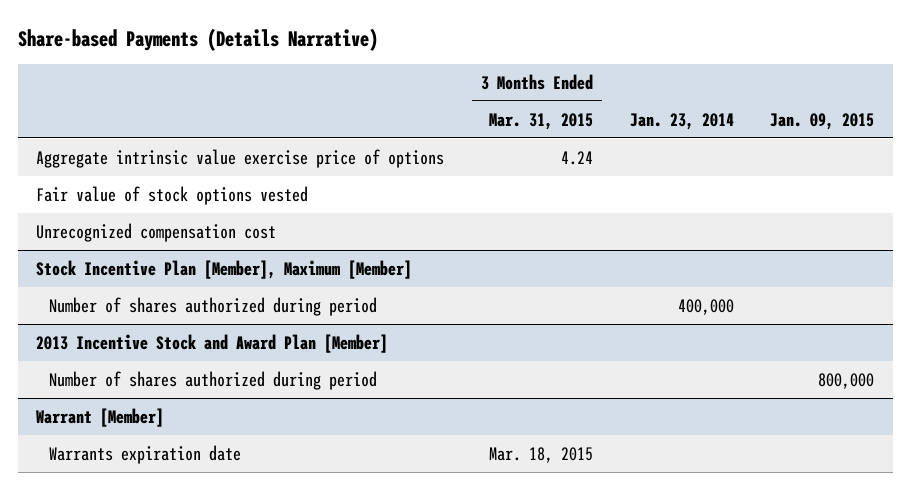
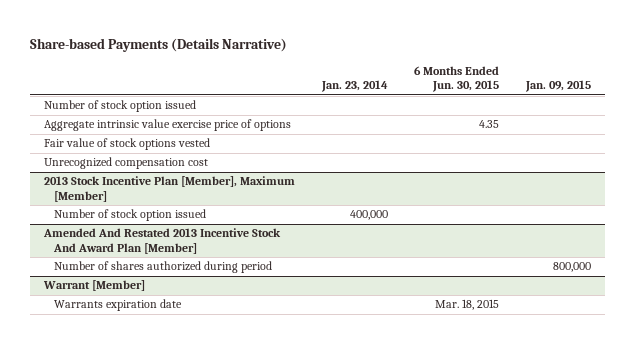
- | 3 Months Ended Mar. 31, 2015 | Jan. 23, 2014 | Jan. 09, 2015
+ | Jan. 23, 2014 | 6 Months Ended Jun. 30, 2015 | Jan. 09, 2015
+ Number of stock option issued
- Stock Incentive Plan [Member], Maximum [Member]
- Number of shares authorized during period | | 400,000 |
- 2013 Incentive Stock and Award Plan [Member]
+ 2013 Stock Incentive Plan [Member], Maximum [Member]
+ Number of stock option issued | 400,000 | |
+ Amended And Restated 2013 Incentive Stock And Award Plan [Member]

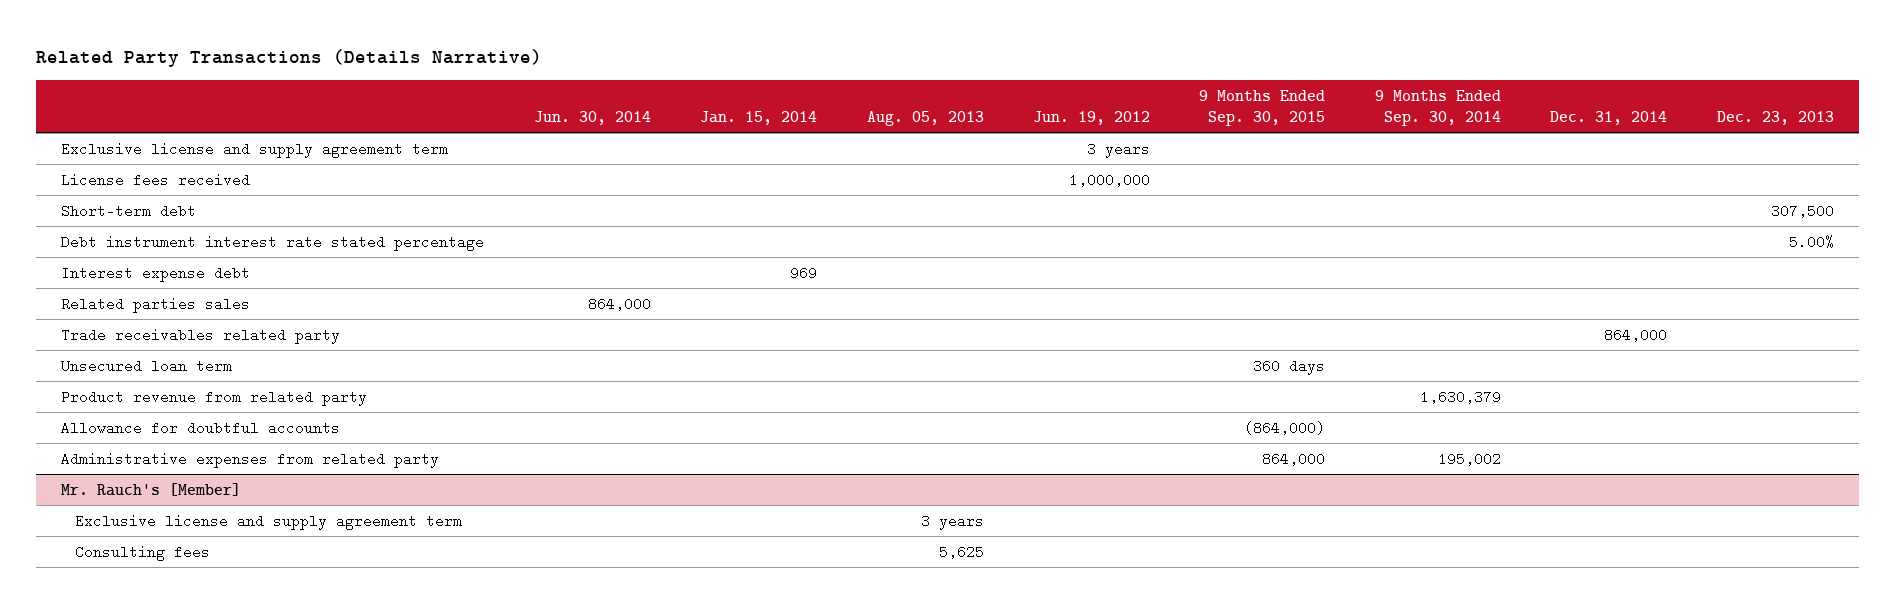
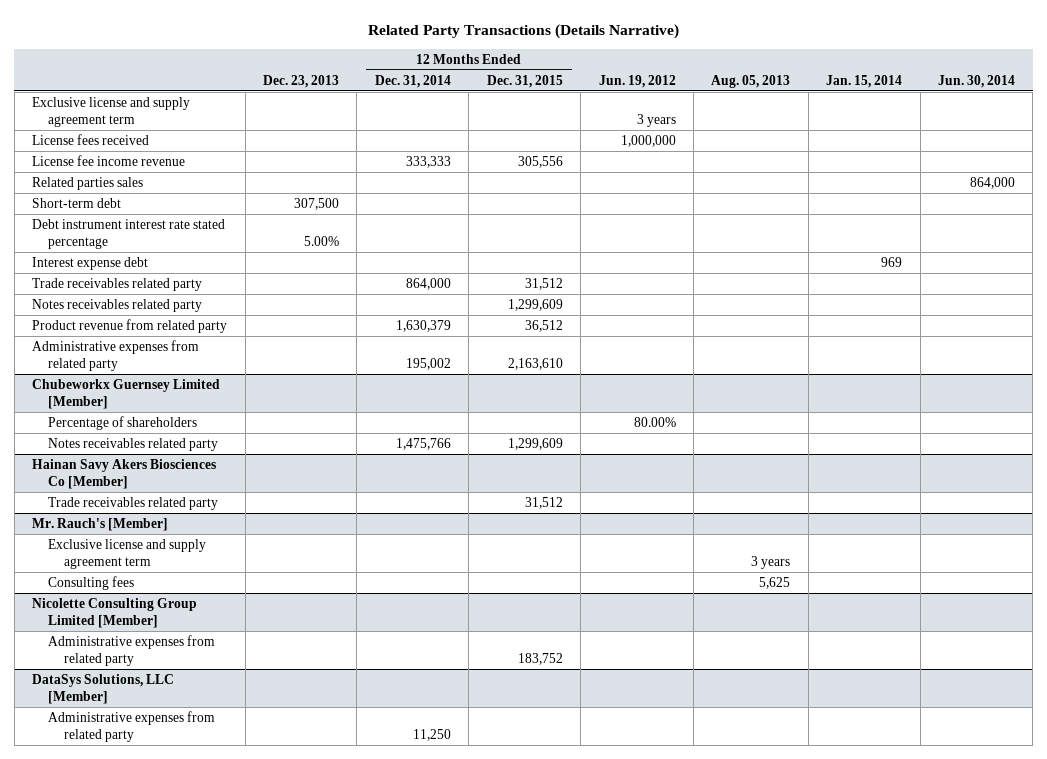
- | Jun. 30, 2014 | Jan. 15, 2014 | Aug. 05, 2013 | Jun. 19, 2012 | 9 Months Ended Sep. 30, 2015 | 9 Months Ended Sep. 30, 2014 | Dec. 31, 2014 | Dec. 23, 2013
+ | Dec. 23, 2013 | 12 Months Ended Dec. 31, 2014 | 12 Months Ended Dec. 31, 2015 | Jun. 19, 2012 | Aug. 05, 2013 | Jan. 15, 2014 | Jun. 30, 2014
+ License fee income revenue | | 333,333 | 305,556 | | | |
moved up: Related parties sales | | | | | | | 864,000
- Unsecured loan term | | | | | 360 days | | |
+ Notes receivables related party | | | 1,299,609 | | | |
- Allowance for doubtful accounts | | | | | (864,000) | | |
+ Chubeworkx Guernsey Limited [Member]
+ Percentage of shareholders | | | | 80.00% | | |
+ Notes receivables related party | | 1,475,766 | 1,299,609 | | | |
+ Hainan Savy Akers Biosciences Co [Member]
+ Trade receivables related party | | | 31,512 | | | |
+ Nicolette Consulting Group Limited [Member]
+ Administrative expenses from related party | | | 183,752 | | | |
+ DataSys Solutions, LLC [Member]
+ Administrative expenses from related party | | 11,250 | | | | |

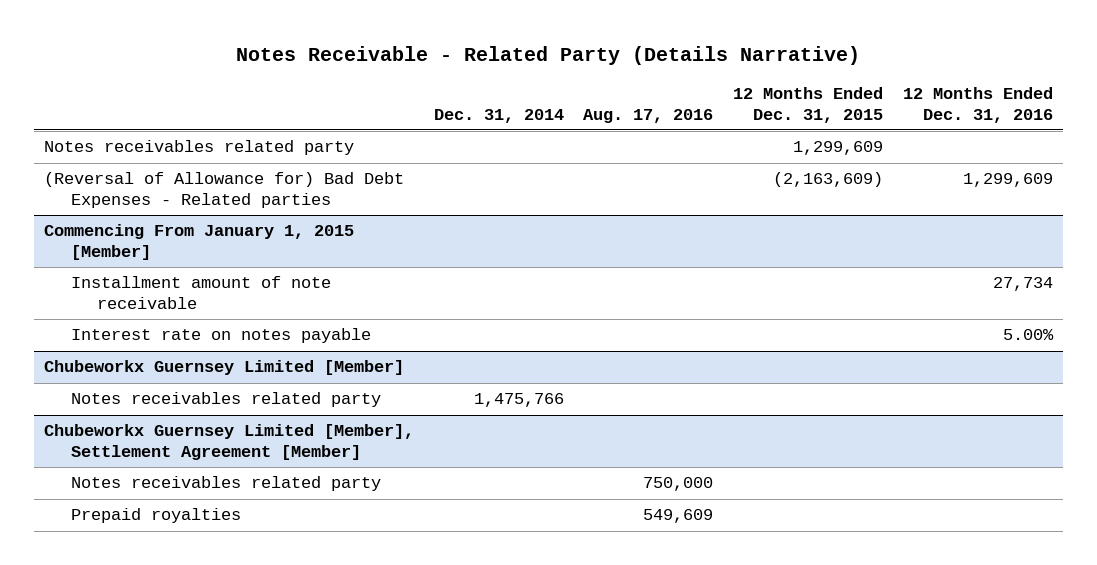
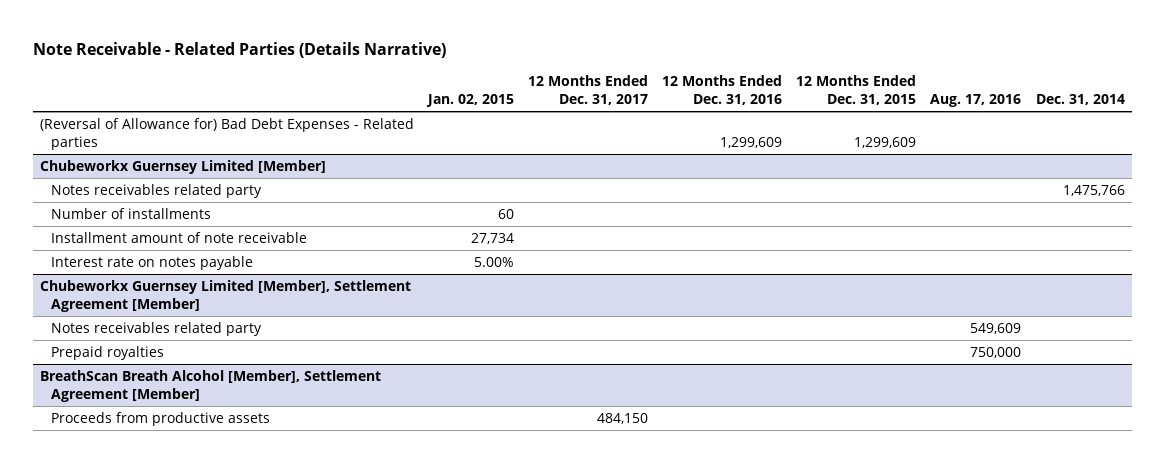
- Notes Receivable - Related Party (Details Narrative)
+ Note Receivable - Related Parties (Details Narrative)
- | Dec. 31, 2014 | Aug. 17, 2016 | 12 Months Ended Dec. 31, 2015 | 12 Months Ended Dec. 31, 2016
+ | Jan. 02, 2015 | 12 Months Ended Dec. 31, 2017 | 12 Months Ended Dec. 31, 2016 | 12 Months Ended Dec. 31, 2015 | Aug. 17, 2016 | Dec. 31, 2014
- Notes receivables related party | | | 1,299,609 |
- (Reversal of Allowance for) Bad Debt Expenses - Related parties | | | (2,163,609) | 1,299,609
- Commencing From January 1, 2015 [Member]
- Installment amount of note receivable | | | | 27,734
- Interest rate on notes payable | | | | 5.00%
+ (Reversal of Allowance for) Bad Debt Expenses - Related parties | | | 1,299,609 | 1,299,609 | |
@ Chubeworkx Guernsey Limited [Member]
+ Number of installments | 60 | | | | |
+ Installment amount of note receivable | 27,734 | | | | |
+ Interest rate on notes payable | 5.00% | | | | |
@ Chubeworkx Guernsey Limited [Member], Settlement Agreement [Member]
- Notes receivables related party | | 750,000 | |
- Prepaid royalties | | 549,609 | |
+ Notes receivables related party | | | | | 549,609 |
+ Prepaid royalties | | | | | 750,000 |
+ BreathScan Breath Alcohol [Member], Settlement Agreement [Member]
+ Proceeds from productive assets | | 484,150 | | | |

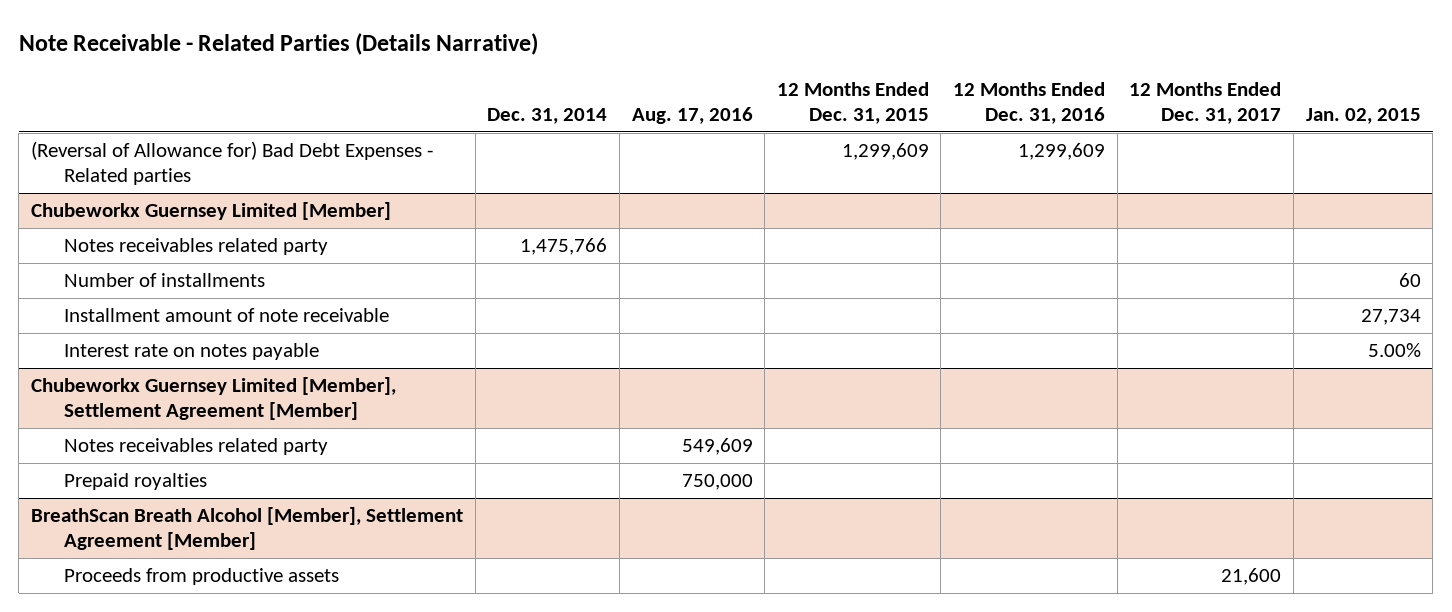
- | Jan. 02, 2015 | 12 Months Ended Dec. 31, 2017 | 12 Months Ended Dec. 31, 2016 | 12 Months Ended Dec. 31, 2015 | Aug. 17, 2016 | Dec. 31, 2014
+ | Dec. 31, 2014 | Aug. 17, 2016 | 12 Months Ended Dec. 31, 2015 | 12 Months Ended Dec. 31, 2016 | 12 Months Ended Dec. 31, 2017 | Jan. 02, 2015
@ BreathScan Breath Alcohol [Member], Settlement Agreement [Member]
- Proceeds from productive assets | | 484,150 | | | |
+ Proceeds from productive assets | | | | | 21,600 |

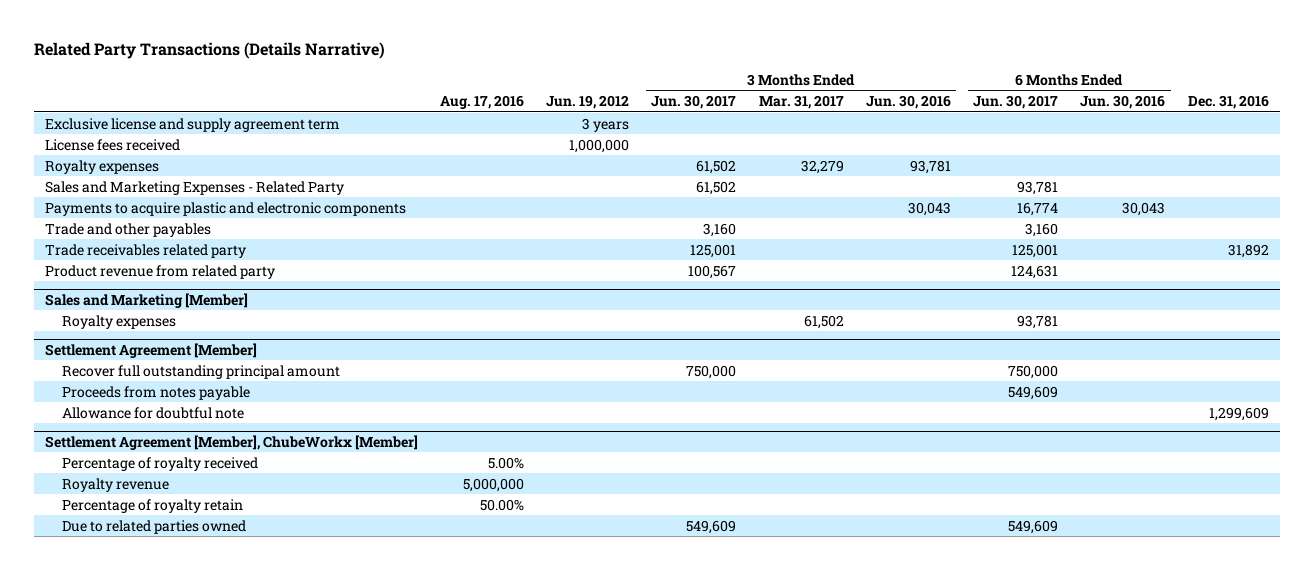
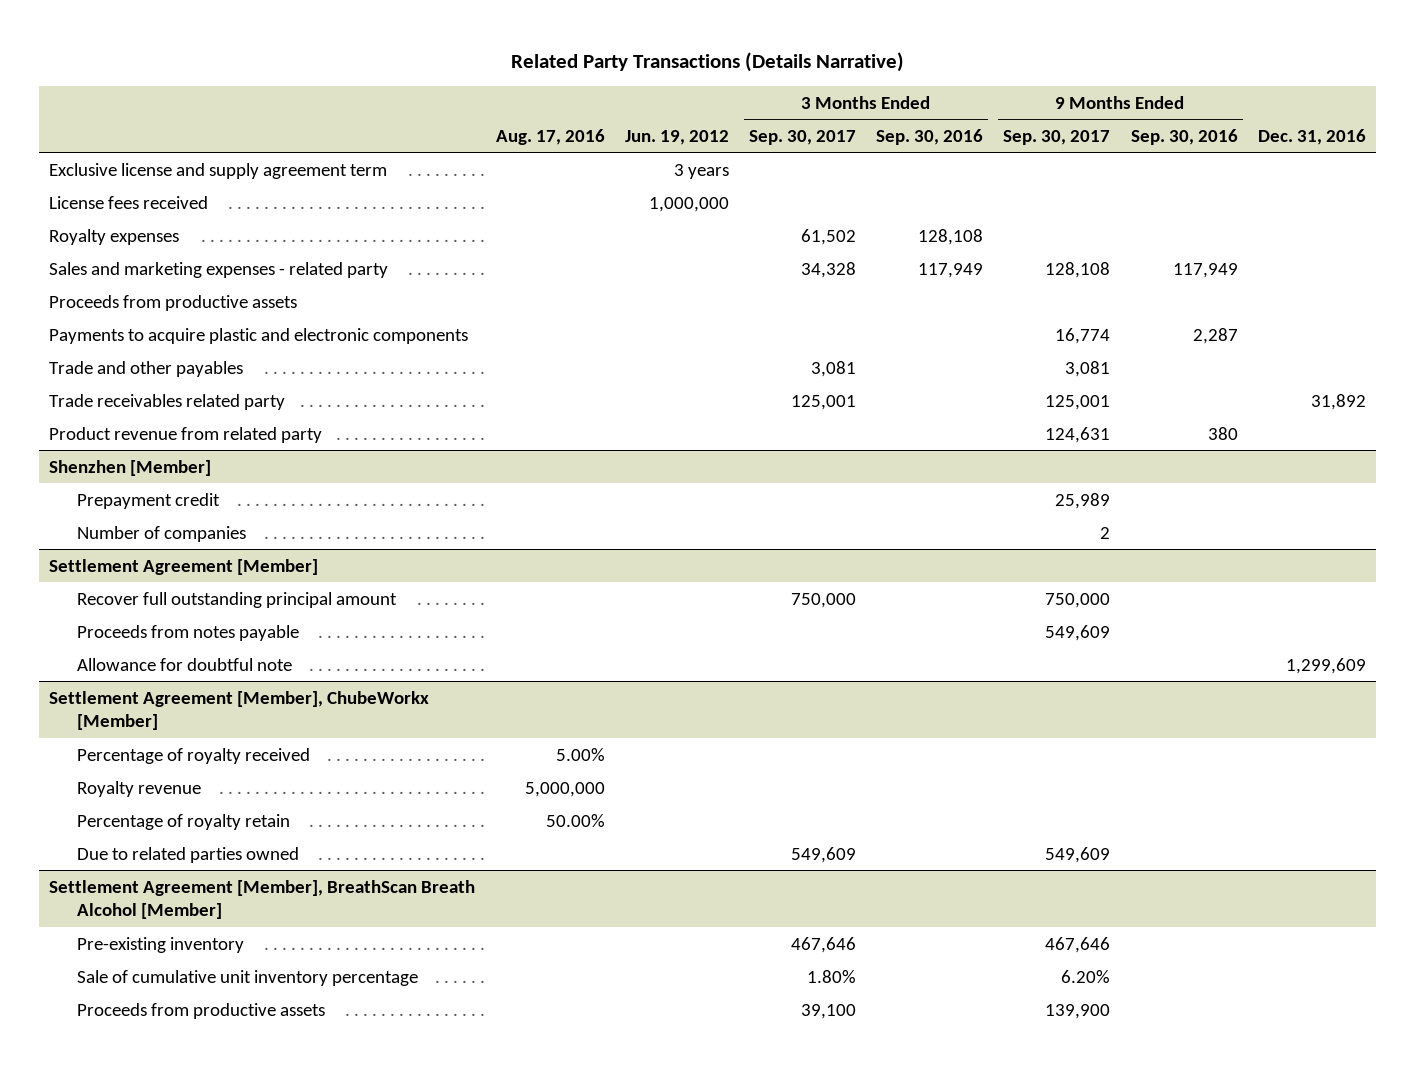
- | Aug. 17, 2016 | Jun. 19, 2012 | 3 Months Ended Jun. 30, 2017 | 3 Months Ended Mar. 31, 2017 | 3 Months Ended Jun. 30, 2016 | 6 Months Ended Jun. 30, 2017 | 6 Months Ended Jun. 30, 2016 | Dec. 31, 2016
+ | Aug. 17, 2016 | Jun. 19, 2012 | 3 Months Ended Sep. 30, 2017 | 3 Months Ended Sep. 30, 2016 | 9 Months Ended Sep. 30, 2017 | 9 Months Ended Sep. 30, 2016 | Dec. 31, 2016
- Sales and Marketing Expenses - Related Party | | | 61,502 | | | 93,781 | |
+ Sales and marketing expenses - related party | | | 34,328 | 117,949 | 128,108 | 117,949 |
+ Proceeds from productive assets
- Sales and Marketing [Member]
- Royalty expenses | | | | 61,502 | | 93,781 | |
+ Shenzhen [Member]
+ Prepayment credit | | | | | 25,989 | |
+ Number of companies | | | | | 2 | |
+ Settlement Agreement [Member], BreathScan Breath Alcohol [Member]
+ Pre-existing inventory | | | 467,646 | | 467,646 | |
+ Sale of cumulative unit inventory percentage | | | 1.80% | | 6.20% | |
+ Proceeds from productive assets | | | 39,100 | | 139,900 | |

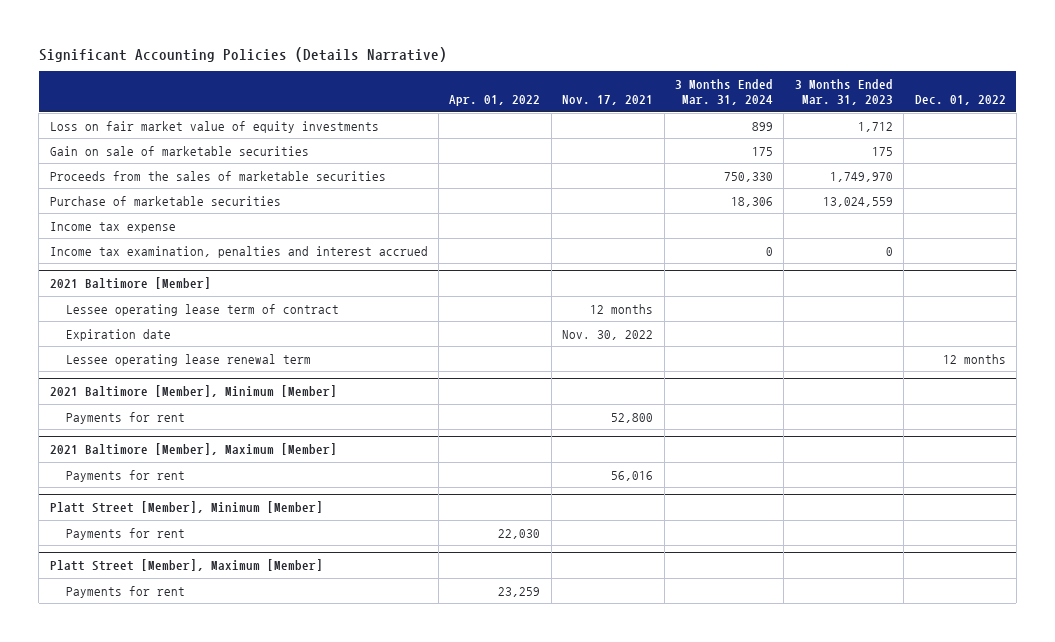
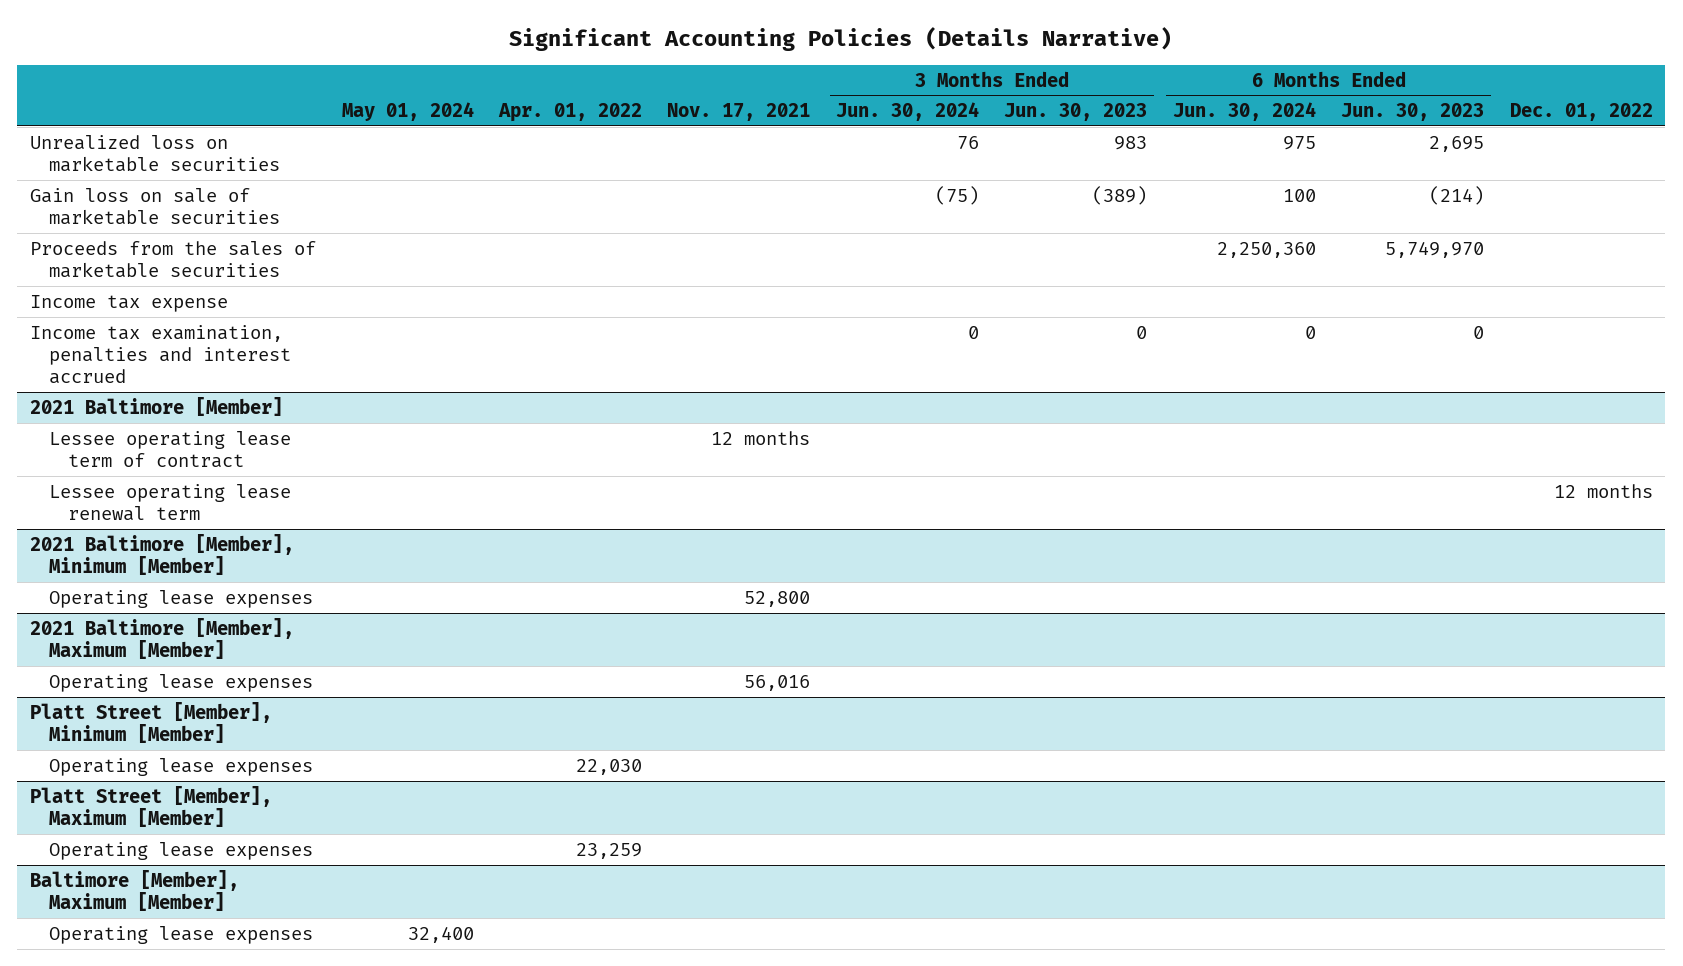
- | Apr. 01, 2022 | Nov. 17, 2021 | 3 Months Ended Mar. 31, 2024 | 3 Months Ended Mar. 31, 2023 | Dec. 01, 2022
+ | May 01, 2024 | Apr. 01, 2022 | Nov. 17, 2021 | 3 Months Ended Jun. 30, 2024 | 3 Months Ended Jun. 30, 2023 | 6 Months Ended Jun. 30, 2024 | 6 Months Ended Jun. 30, 2023 | Dec. 01, 2022
- Loss on fair market value of equity investments | | | 899 | 1,712 |
- Gain on sale of marketable securities | | | 175 | 175 |
+ Unrealized loss on marketable securities | | | | 76 | 983 | 975 | 2,695 |
+ Gain loss on sale of marketable securities | | | | (75) | (389) | 100 | (214) |
- Purchase of marketable securities | | | 18,306 | 13,024,559 |
@ 2021 Baltimore [Member]
- Expiration date | | Nov. 30, 2022 | | |
@ 2021 Baltimore [Member], Minimum [Member]
- Payments for rent | | 52,800 | | |
+ Operating lease expenses | | | 52,800 | | | | |
@ 2021 Baltimore [Member], Maximum [Member]
- Payments for rent | | 56,016 | | |
+ Operating lease expenses | | | 56,016 | | | | |
@ Platt Street [Member], Minimum [Member]
- Payments for rent | 22,030 | | | |
+ Operating lease expenses | | 22,030 | | | | | |
@ Platt Street [Member], Maximum [Member]
- Payments for rent | 23,259 | | | |
+ Operating lease expenses | | 23,259 | | | | | |
+ Baltimore [Member], Maximum [Member]
+ Operating lease expenses | 32,400 | | | | | | |

